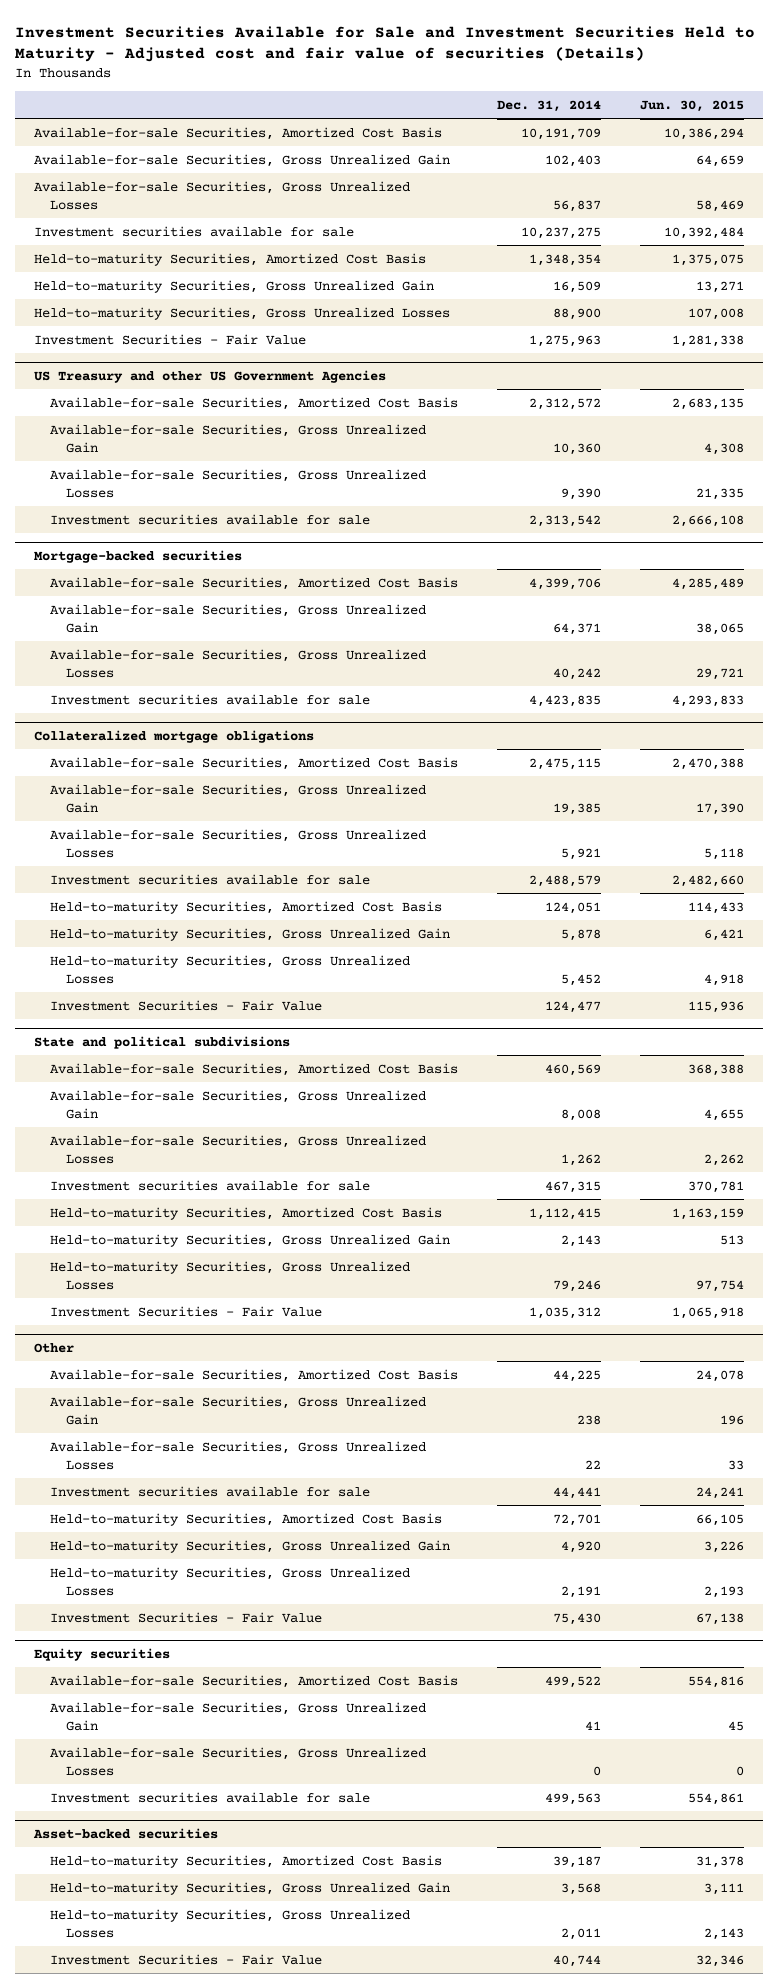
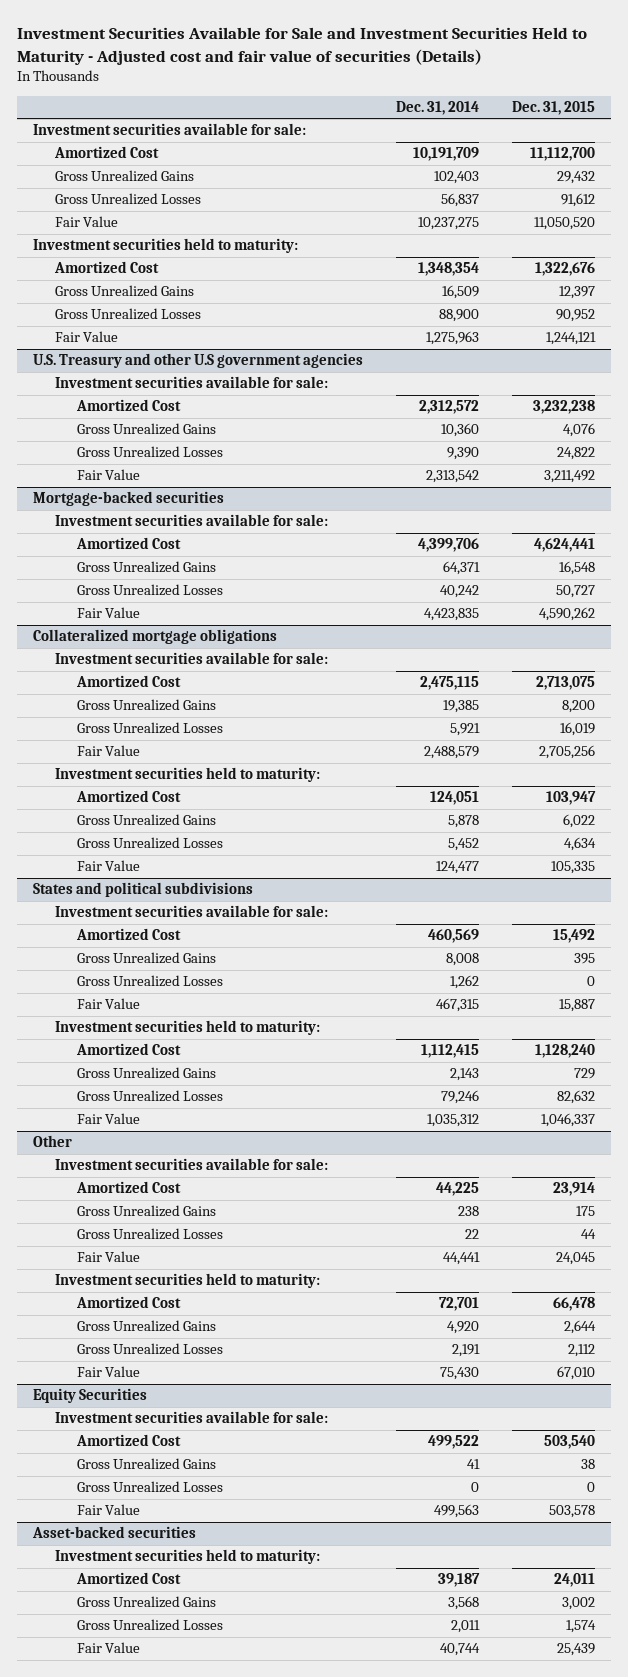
- | Dec. 31, 2014 | Jun. 30, 2015
+ | Dec. 31, 2014 | Dec. 31, 2015
- Available-for-sale Securities, Amortized Cost Basis | 10,191,709 | 10,386,294
- Available-for-sale Securities, Gross Unrealized Gain | 102,403 | 64,659
- Available-for-sale Securities, Gross Unrealized Losses | 56,837 | 58,469
- Investment securities available for sale | 10,237,275 | 10,392,484
- Held-to-maturity Securities, Amortized Cost Basis | 1,348,354 | 1,375,075
- Held-to-maturity Securities, Gross Unrealized Gain | 16,509 | 13,271
- Held-to-maturity Securities, Gross Unrealized Losses | 88,900 | 107,008
- Investment Securities - Fair Value | 1,275,963 | 1,281,338
- US Treasury and other US Government Agencies
- Available-for-sale Securities, Amortized Cost Basis | 2,312,572 | 2,683,135
- Available-for-sale Securities, Gross Unrealized Gain | 10,360 | 4,308
- Available-for-sale Securities, Gross Unrealized Losses | 9,390 | 21,335
- Investment securities available for sale | 2,313,542 | 2,666,108
+ Investment securities available for sale:
+ Amortized Cost | 10,191,709 | 11,112,700
+ Gross Unrealized Gains | 102,403 | 29,432
+ Gross Unrealized Losses | 56,837 | 91,612
+ Fair Value | 10,237,275 | 11,050,520
+ Investment securities held to maturity:
+ Amortized Cost | 1,348,354 | 1,322,676
+ Gross Unrealized Gains | 16,509 | 12,397
+ Gross Unrealized Losses | 88,900 | 90,952
+ Fair Value | 1,275,963 | 1,244,121
+ U.S. Treasury and other U.S government agencies
+ Investment securities available for sale:
+ Amortized Cost | 2,312,572 | 3,232,238
+ Gross Unrealized Gains | 10,360 | 4,076
+ Gross Unrealized Losses | 9,390 | 24,822
+ Fair Value | 2,313,542 | 3,211,492
@ Mortgage-backed securities
- Available-for-sale Securities, Amortized Cost Basis | 4,399,706 | 4,285,489
- Available-for-sale Securities, Gross Unrealized Gain | 64,371 | 38,065
- Available-for-sale Securities, Gross Unrealized Losses | 40,242 | 29,721
- Investment securities available for sale | 4,423,835 | 4,293,833
+ Investment securities available for sale:
+ Amortized Cost | 4,399,706 | 4,624,441
+ Gross Unrealized Gains | 64,371 | 16,548
+ Gross Unrealized Losses | 40,242 | 50,727
+ Fair Value | 4,423,835 | 4,590,262
@ Collateralized mortgage obligations
- Available-for-sale Securities, Amortized Cost Basis | 2,475,115 | 2,470,388
- Available-for-sale Securities, Gross Unrealized Gain | 19,385 | 17,390
- Available-for-sale Securities, Gross Unrealized Losses | 5,921 | 5,118
- Investment securities available for sale | 2,488,579 | 2,482,660
- Held-to-maturity Securities, Amortized Cost Basis | 124,051 | 114,433
- Held-to-maturity Securities, Gross Unrealized Gain | 5,878 | 6,421
- Held-to-maturity Securities, Gross Unrealized Losses | 5,452 | 4,918
- Investment Securities - Fair Value | 124,477 | 115,936
- State and political subdivisions
- Available-for-sale Securities, Amortized Cost Basis | 460,569 | 368,388
- Available-for-sale Securities, Gross Unrealized Gain | 8,008 | 4,655
- Available-for-sale Securities, Gross Unrealized Losses | 1,262 | 2,262
- Investment securities available for sale | 467,315 | 370,781
- Held-to-maturity Securities, Amortized Cost Basis | 1,112,415 | 1,163,159
- Held-to-maturity Securities, Gross Unrealized Gain | 2,143 | 513
- Held-to-maturity Securities, Gross Unrealized Losses | 79,246 | 97,754
- Investment Securities - Fair Value | 1,035,312 | 1,065,918
@ Collateralized mortgage obligations
+ Investment securities available for sale:
+ Amortized Cost | 2,475,115 | 2,713,075
+ Gross Unrealized Gains | 19,385 | 8,200
+ Gross Unrealized Losses | 5,921 | 16,019
+ Fair Value | 2,488,579 | 2,705,256
+ Investment securities held to maturity:
+ Amortized Cost | 124,051 | 103,947
+ Gross Unrealized Gains | 5,878 | 6,022
+ Gross Unrealized Losses | 5,452 | 4,634
+ Fair Value | 124,477 | 105,335
+ States and political subdivisions
+ Investment securities available for sale:
+ Amortized Cost | 460,569 | 15,492
+ Gross Unrealized Gains | 8,008 | 395
+ Gross Unrealized Losses | 1,262 | 0
+ Fair Value | 467,315 | 15,887
+ Investment securities held to maturity:
+ Amortized Cost | 1,112,415 | 1,128,240
+ Gross Unrealized Gains | 2,143 | 729
+ Gross Unrealized Losses | 79,246 | 82,632
+ Fair Value | 1,035,312 | 1,046,337
@ Other
- Available-for-sale Securities, Amortized Cost Basis | 44,225 | 24,078
- Available-for-sale Securities, Gross Unrealized Gain | 238 | 196
- Available-for-sale Securities, Gross Unrealized Losses | 22 | 33
- Investment securities available for sale | 44,441 | 24,241
- Held-to-maturity Securities, Amortized Cost Basis | 72,701 | 66,105
- Held-to-maturity Securities, Gross Unrealized Gain | 4,920 | 3,226
- Held-to-maturity Securities, Gross Unrealized Losses | 2,191 | 2,193
- Investment Securities - Fair Value | 75,430 | 67,138
- Equity securities
- Available-for-sale Securities, Amortized Cost Basis | 499,522 | 554,816
- Available-for-sale Securities, Gross Unrealized Gain | 41 | 45
- Available-for-sale Securities, Gross Unrealized Losses | 0 | 0
- Investment securities available for sale | 499,563 | 554,861
@ Other
+ Investment securities available for sale:
+ Amortized Cost | 44,225 | 23,914
+ Gross Unrealized Gains | 238 | 175
+ Gross Unrealized Losses | 22 | 44
+ Fair Value | 44,441 | 24,045
+ Investment securities held to maturity:
+ Amortized Cost | 72,701 | 66,478
+ Gross Unrealized Gains | 4,920 | 2,644
+ Gross Unrealized Losses | 2,191 | 2,112
+ Fair Value | 75,430 | 67,010
+ Equity Securities
+ Investment securities available for sale:
+ Amortized Cost | 499,522 | 503,540
+ Gross Unrealized Gains | 41 | 38
+ Gross Unrealized Losses | 0 | 0
+ Fair Value | 499,563 | 503,578
@ Asset-backed securities
- Held-to-maturity Securities, Amortized Cost Basis | 39,187 | 31,378
- Held-to-maturity Securities, Gross Unrealized Gain | 3,568 | 3,111
- Held-to-maturity Securities, Gross Unrealized Losses | 2,011 | 2,143
- Investment Securities - Fair Value | 40,744 | 32,346
+ Investment securities held to maturity:
+ Amortized Cost | 39,187 | 24,011
+ Gross Unrealized Gains | 3,568 | 3,002
+ Gross Unrealized Losses | 2,011 | 1,574
+ Fair Value | 40,744 | 25,439

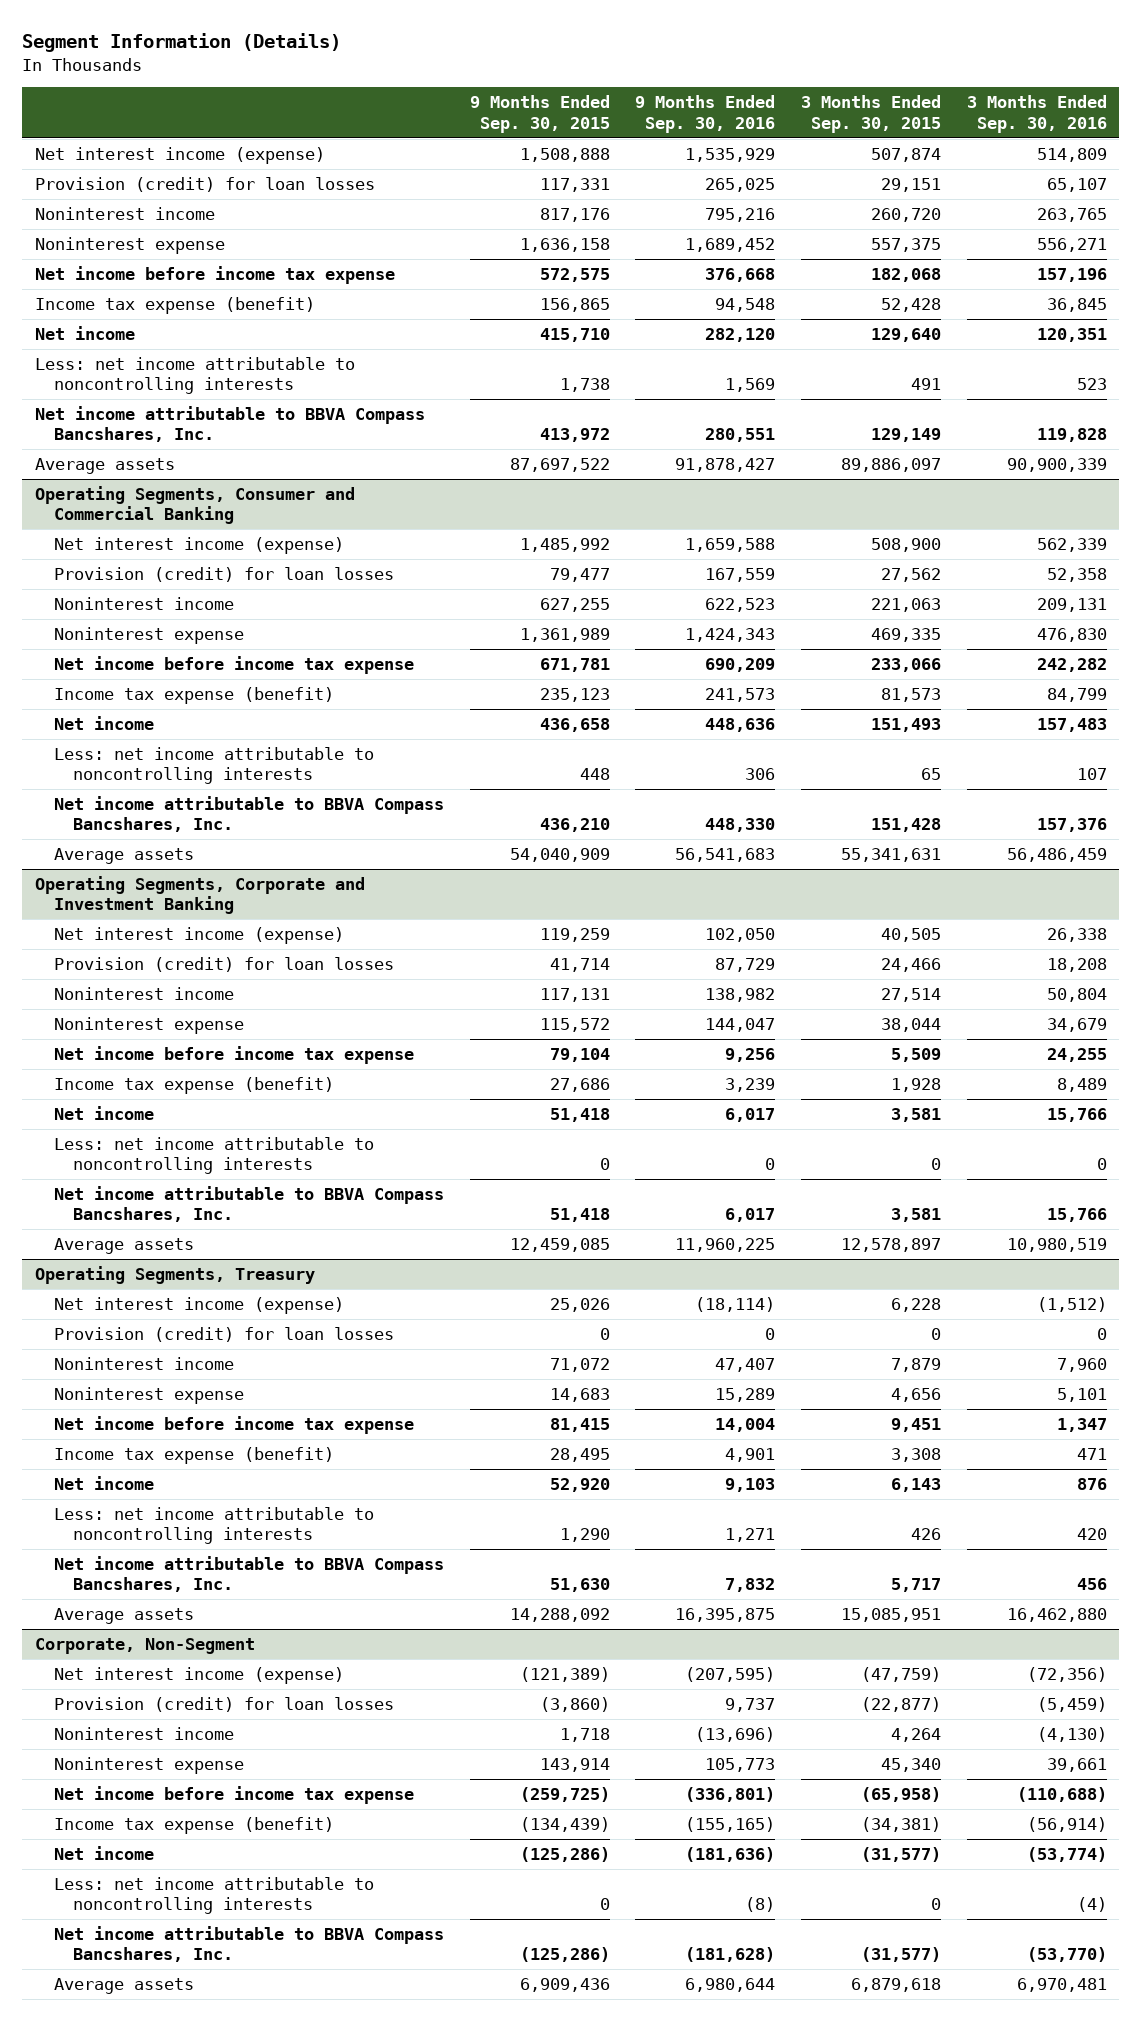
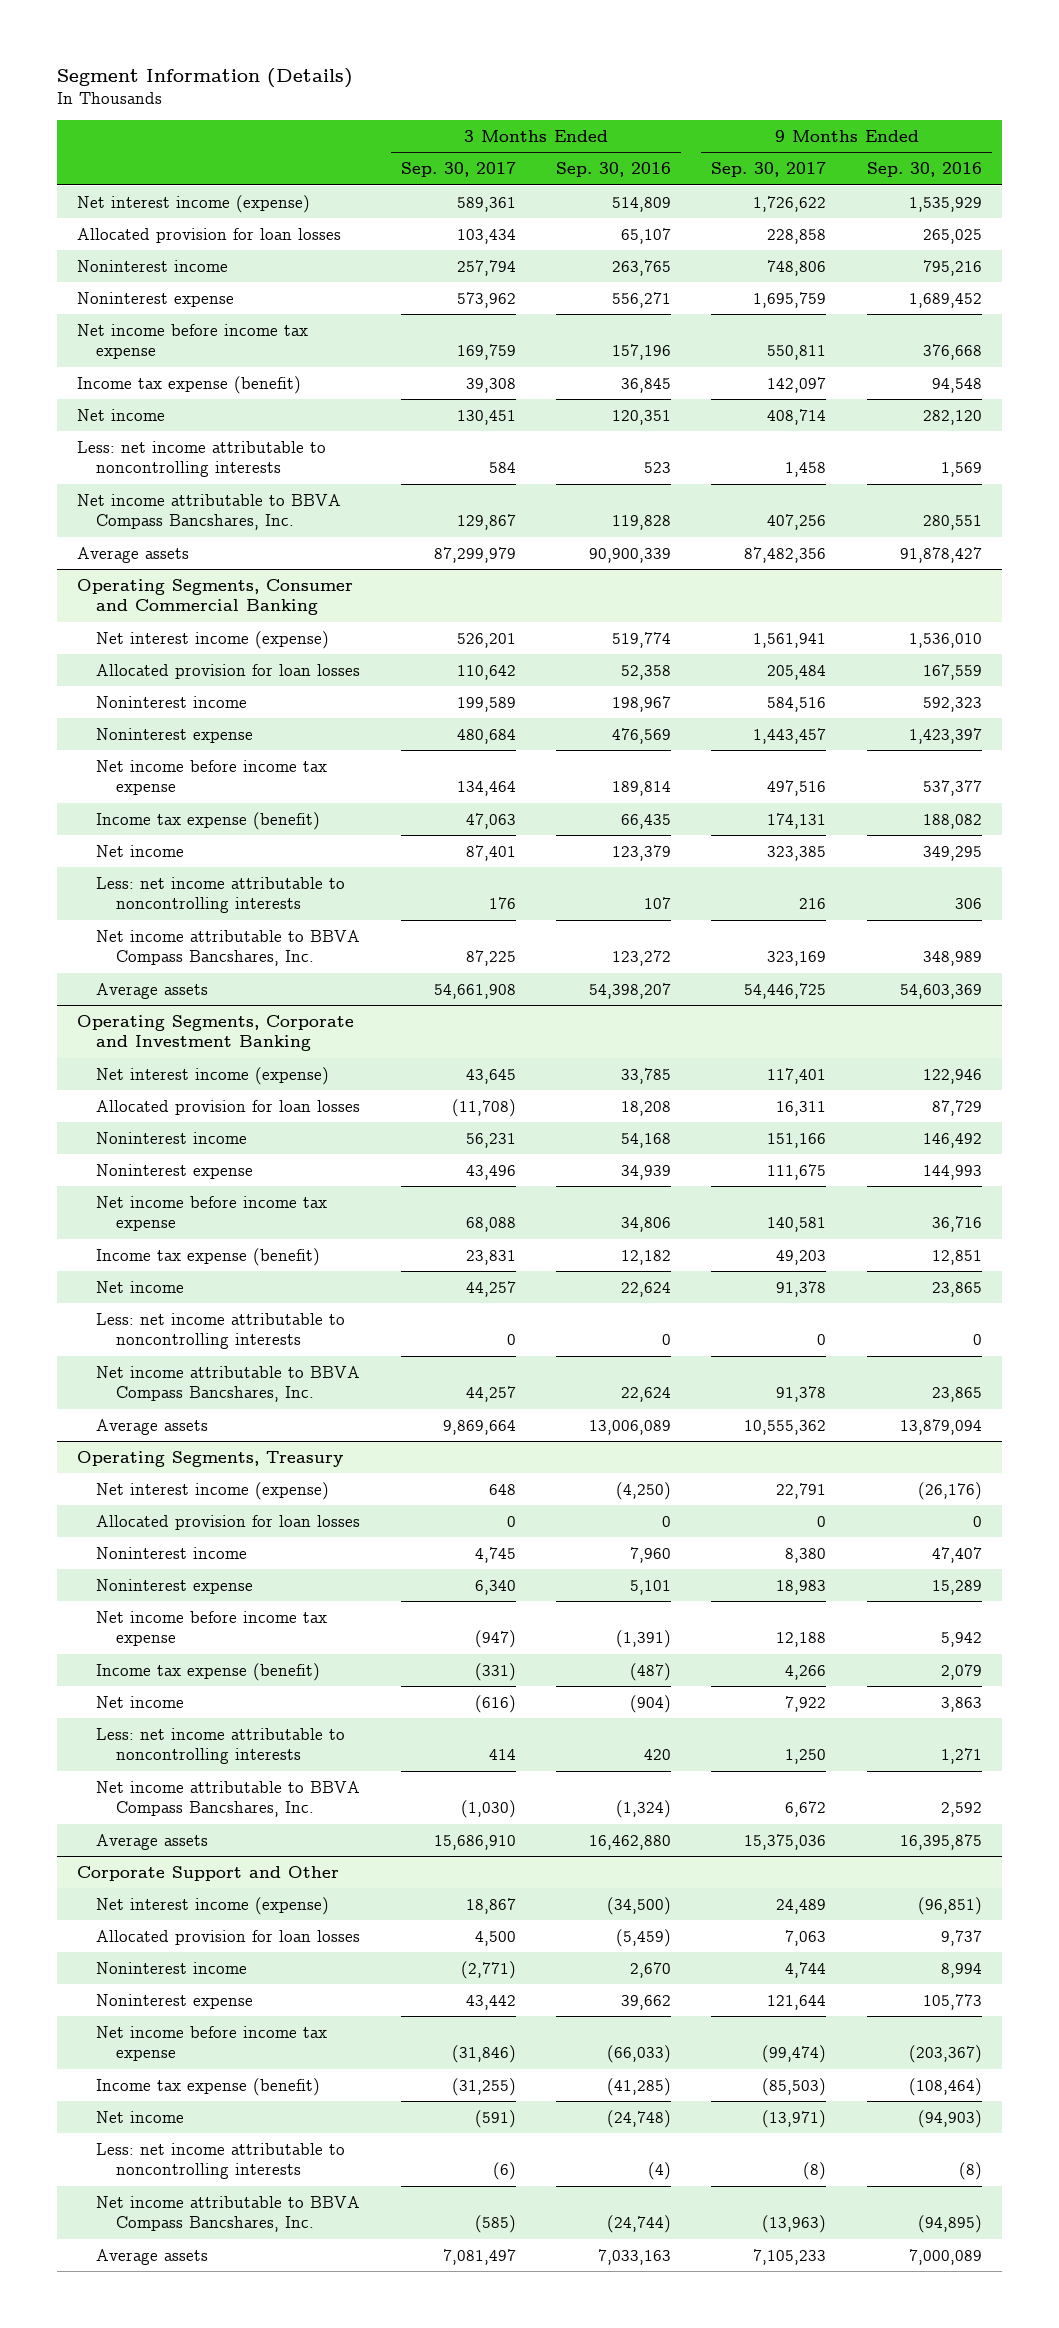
- | 9 Months Ended Sep. 30, 2015 | 9 Months Ended Sep. 30, 2016 | 3 Months Ended Sep. 30, 2015 | 3 Months Ended Sep. 30, 2016
+ | 3 Months Ended Sep. 30, 2017 | 3 Months Ended Sep. 30, 2016 | 9 Months Ended Sep. 30, 2017 | 9 Months Ended Sep. 30, 2016
- Provision (credit) for loan losses | 117,331 | 265,025 | 29,151 | 65,107
+ Allocated provision for loan losses | 103,434 | 65,107 | 228,858 | 265,025
@ Operating Segments, Consumer and Commercial Banking
- Net interest income (expense) | 1,485,992 | 1,659,588 | 508,900 | 562,339
- Provision (credit) for loan losses | 79,477 | 167,559 | 27,562 | 52,358
- Noninterest income | 627,255 | 622,523 | 221,063 | 209,131
- Noninterest expense | 1,361,989 | 1,424,343 | 469,335 | 476,830
- Net income before income tax expense | 671,781 | 690,209 | 233,066 | 242,282
- Income tax expense (benefit) | 235,123 | 241,573 | 81,573 | 84,799
- Net income | 436,658 | 448,636 | 151,493 | 157,483
+ Net interest income (expense) | 526,201 | 519,774 | 1,561,941 | 1,536,010
+ Allocated provision for loan losses | 110,642 | 52,358 | 205,484 | 167,559
+ Noninterest income | 199,589 | 198,967 | 584,516 | 592,323
+ Noninterest expense | 480,684 | 476,569 | 1,443,457 | 1,423,397
+ Net income before income tax expense | 134,464 | 189,814 | 497,516 | 537,377
+ Income tax expense (benefit) | 47,063 | 66,435 | 174,131 | 188,082
+ Net income | 87,401 | 123,379 | 323,385 | 349,295
- Net income attributable to BBVA Compass Bancshares, Inc. | 436,210 | 448,330 | 151,428 | 157,376
- Average assets | 54,040,909 | 56,541,683 | 55,341,631 | 56,486,459
+ Net income attributable to BBVA Compass Bancshares, Inc. | 87,225 | 123,272 | 323,169 | 348,989
+ Average assets | 54,661,908 | 54,398,207 | 54,446,725 | 54,603,369
@ Operating Segments, Corporate and Investment Banking
- Net interest income (expense) | 119,259 | 102,050 | 40,505 | 26,338
- Provision (credit) for loan losses | 41,714 | 87,729 | 24,466 | 18,208
- Noninterest income | 117,131 | 138,982 | 27,514 | 50,804
- Noninterest expense | 115,572 | 144,047 | 38,044 | 34,679
- Net income before income tax expense | 79,104 | 9,256 | 5,509 | 24,255
- Income tax expense (benefit) | 27,686 | 3,239 | 1,928 | 8,489
- Net income | 51,418 | 6,017 | 3,581 | 15,766
+ Net interest income (expense) | 43,645 | 33,785 | 117,401 | 122,946
+ Allocated provision for loan losses | (11,708) | 18,208 | 16,311 | 87,729
+ Noninterest income | 56,231 | 54,168 | 151,166 | 146,492
+ Noninterest expense | 43,496 | 34,939 | 111,675 | 144,993
+ Net income before income tax expense | 68,088 | 34,806 | 140,581 | 36,716
+ Income tax expense (benefit) | 23,831 | 12,182 | 49,203 | 12,851
+ Net income | 44,257 | 22,624 | 91,378 | 23,865
- Net income attributable to BBVA Compass Bancshares, Inc. | 51,418 | 6,017 | 3,581 | 15,766
- Average assets | 12,459,085 | 11,960,225 | 12,578,897 | 10,980,519
+ Net income attributable to BBVA Compass Bancshares, Inc. | 44,257 | 22,624 | 91,378 | 23,865
+ Average assets | 9,869,664 | 13,006,089 | 10,555,362 | 13,879,094
@ Operating Segments, Treasury
- Net interest income (expense) | 25,026 | (18,114) | 6,228 | (1,512)
- Provision (credit) for loan losses | 0 | 0 | 0 | 0
+ Net interest income (expense) | 648 | (4,250) | 22,791 | (26,176)
+ Allocated provision for loan losses | 0 | 0 | 0 | 0
- Net income before income tax expense | 81,415 | 14,004 | 9,451 | 1,347
- Income tax expense (benefit) | 28,495 | 4,901 | 3,308 | 471
- Net income | 52,920 | 9,103 | 6,143 | 876
+ Net income before income tax expense | (947) | (1,391) | 12,188 | 5,942
+ Income tax expense (benefit) | (331) | (487) | 4,266 | 2,079
+ Net income | (616) | (904) | 7,922 | 3,863
- Net income attributable to BBVA Compass Bancshares, Inc. | 51,630 | 7,832 | 5,717 | 456
+ Net income attributable to BBVA Compass Bancshares, Inc. | (1,030) | (1,324) | 6,672 | 2,592
- Corporate, Non-Segment
- Net interest income (expense) | (121,389) | (207,595) | (47,759) | (72,356)
- Provision (credit) for loan losses | (3,860) | 9,737 | (22,877) | (5,459)
- Noninterest income | 1,718 | (13,696) | 4,264 | (4,130)
- Noninterest expense | 143,914 | 105,773 | 45,340 | 39,661
- Net income before income tax expense | (259,725) | (336,801) | (65,958) | (110,688)
- Income tax expense (benefit) | (134,439) | (155,165) | (34,381) | (56,914)
- Net income | (125,286) | (181,636) | (31,577) | (53,774)
+ Corporate Support and Other
+ Net interest income (expense) | 18,867 | (34,500) | 24,489 | (96,851)
+ Allocated provision for loan losses | 4,500 | (5,459) | 7,063 | 9,737
+ Noninterest income | (2,771) | 2,670 | 4,744 | 8,994
+ Noninterest expense | 43,442 | 39,662 | 121,644 | 105,773
+ Net income before income tax expense | (31,846) | (66,033) | (99,474) | (203,367)
+ Income tax expense (benefit) | (31,255) | (41,285) | (85,503) | (108,464)
+ Net income | (591) | (24,748) | (13,971) | (94,903)
- Net income attributable to BBVA Compass Bancshares, Inc. | (125,286) | (181,628) | (31,577) | (53,770)
- Average assets | 6,909,436 | 6,980,644 | 6,879,618 | 6,970,481
+ Net income attributable to BBVA Compass Bancshares, Inc. | (585) | (24,744) | (13,963) | (94,895)
+ Average assets | 7,081,497 | 7,033,163 | 7,105,233 | 7,000,089

